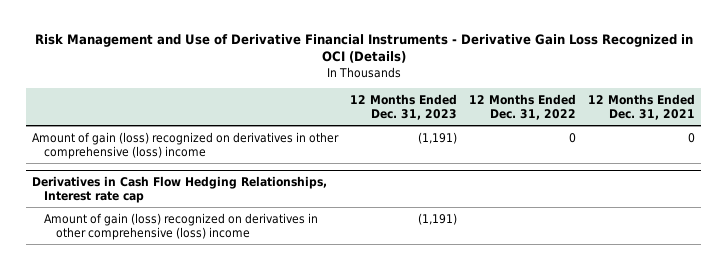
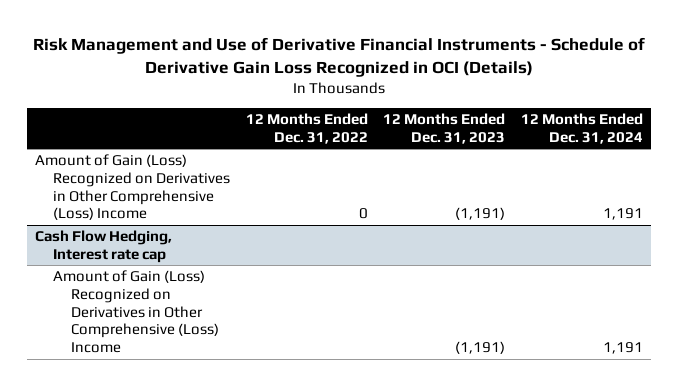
- Risk Management and Use of Derivative Financial Instruments - Derivative Gain Loss Recognized in OCI (Details)
+ Risk Management and Use of Derivative Financial Instruments - Schedule of Derivative Gain Loss Recognized in OCI (Details)
- | 12 Months Ended Dec. 31, 2023 | 12 Months Ended Dec. 31, 2022 | 12 Months Ended Dec. 31, 2021
+ | 12 Months Ended Dec. 31, 2022 | 12 Months Ended Dec. 31, 2023 | 12 Months Ended Dec. 31, 2024
- Amount of gain (loss) recognized on derivatives in other comprehensive (loss) income | (1,191) | 0 | 0
- Derivatives in Cash Flow Hedging Relationships, Interest rate cap
- Amount of gain (loss) recognized on derivatives in other comprehensive (loss) income | (1,191) | |
+ Amount of Gain (Loss) Recognized on Derivatives in Other Comprehensive (Loss) Income | 0 | (1,191) | 1,191
+ Cash Flow Hedging, Interest rate cap
+ Amount of Gain (Loss) Recognized on Derivatives in Other Comprehensive (Loss) Income | | (1,191) | 1,191

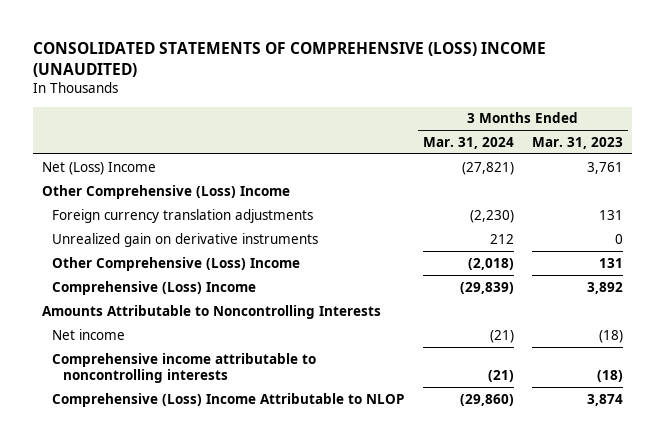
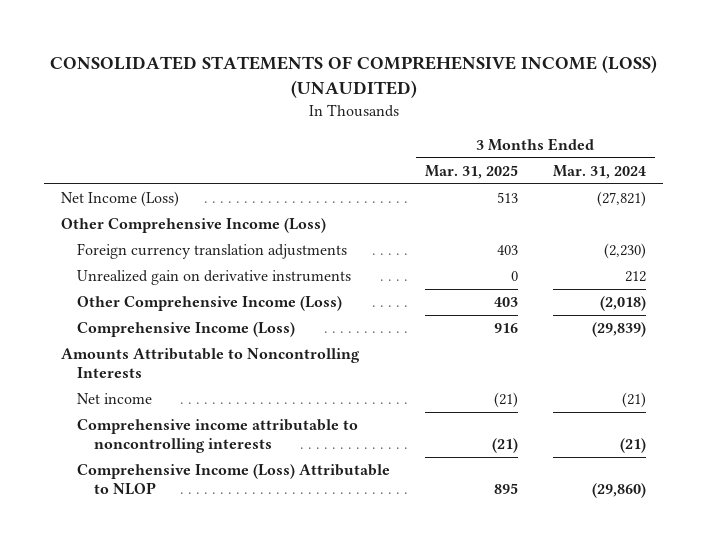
- CONSOLIDATED STATEMENTS OF COMPREHENSIVE (LOSS) INCOME (UNAUDITED)
+ CONSOLIDATED STATEMENTS OF COMPREHENSIVE INCOME (LOSS) (UNAUDITED)
- | 3 Months Ended Mar. 31, 2024 | 3 Months Ended Mar. 31, 2023
+ | 3 Months Ended Mar. 31, 2025 | 3 Months Ended Mar. 31, 2024
- Net (Loss) Income | (27,821) | 3,761
- Other Comprehensive (Loss) Income
+ Net Income (Loss) | 513 | (27,821)
+ Other Comprehensive Income (Loss)
- Other Comprehensive (Loss) Income | (2,018) | 131
- Comprehensive (Loss) Income | (29,839) | 3,892
+ Other Comprehensive Income (Loss) | 403 | (2,018)
+ Comprehensive Income (Loss) | 916 | (29,839)
- Comprehensive (Loss) Income Attributable to NLOP | (29,860) | 3,874
+ Comprehensive Income (Loss) Attributable to NLOP | 895 | (29,860)

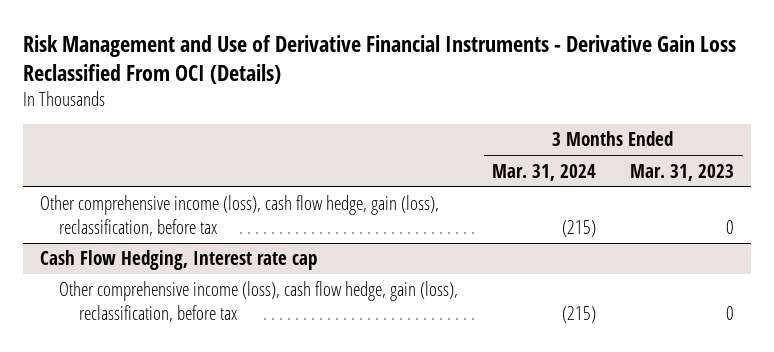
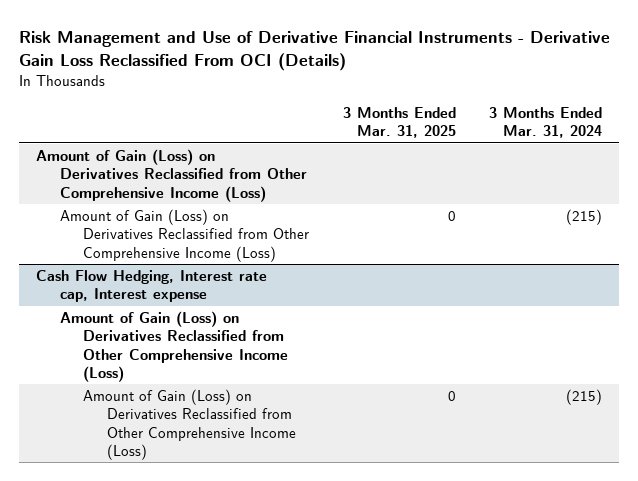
- | 3 Months Ended Mar. 31, 2024 | 3 Months Ended Mar. 31, 2023
+ | 3 Months Ended Mar. 31, 2025 | 3 Months Ended Mar. 31, 2024
- Other comprehensive income (loss), cash flow hedge, gain (loss), reclassification, before tax | (215) | 0
- Cash Flow Hedging, Interest rate cap
- Other comprehensive income (loss), cash flow hedge, gain (loss), reclassification, before tax | (215) | 0
+ Amount of Gain (Loss) on Derivatives Reclassified from Other Comprehensive Income (Loss)
+ Amount of Gain (Loss) on Derivatives Reclassified from Other Comprehensive Income (Loss) | 0 | (215)
+ Cash Flow Hedging, Interest rate cap, Interest expense
+ Amount of Gain (Loss) on Derivatives Reclassified from Other Comprehensive Income (Loss)
+ Amount of Gain (Loss) on Derivatives Reclassified from Other Comprehensive Income (Loss) | 0 | (215)

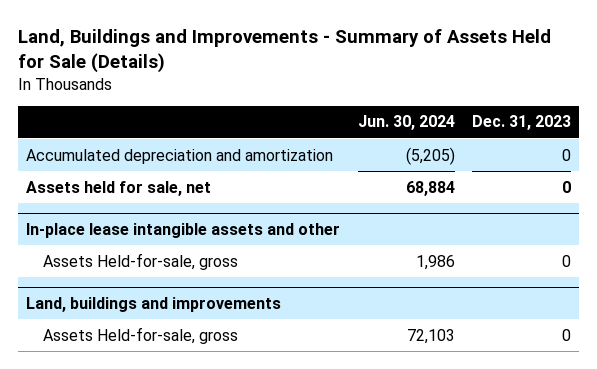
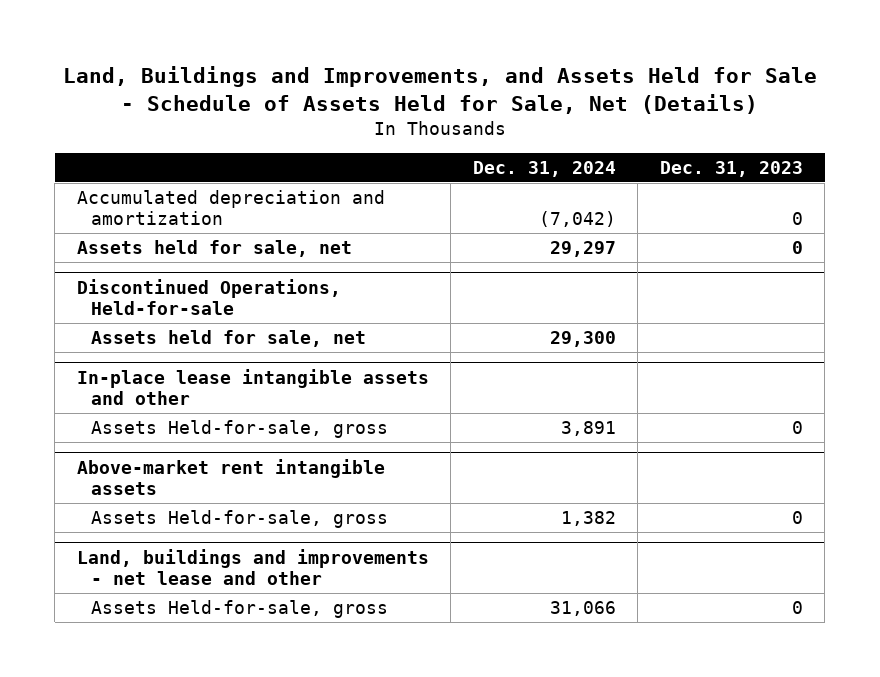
- Land, Buildings and Improvements - Summary of Assets Held for Sale (Details)
+ Land, Buildings and Improvements, and Assets Held for Sale - Schedule of Assets Held for Sale, Net (Details)
- | Jun. 30, 2024 | Dec. 31, 2023
+ | Dec. 31, 2024 | Dec. 31, 2023
+ Discontinued Operations, Held-for-sale
+ Assets held for sale, net | 29,300 |
- Land, buildings and improvements
+ Above-market rent intangible assets
+ Land, buildings and improvements - net lease and other
+ Assets Held-for-sale, gross | 31,066 | 0

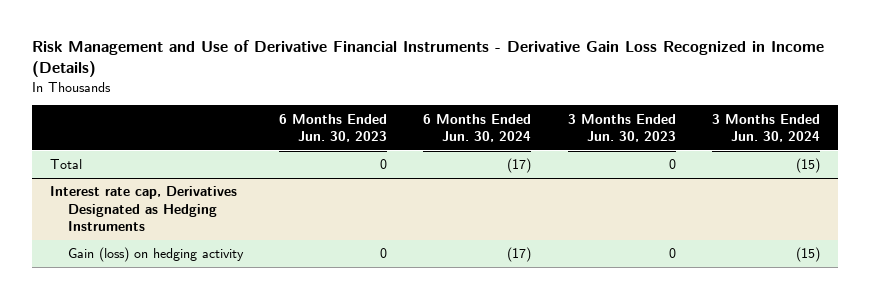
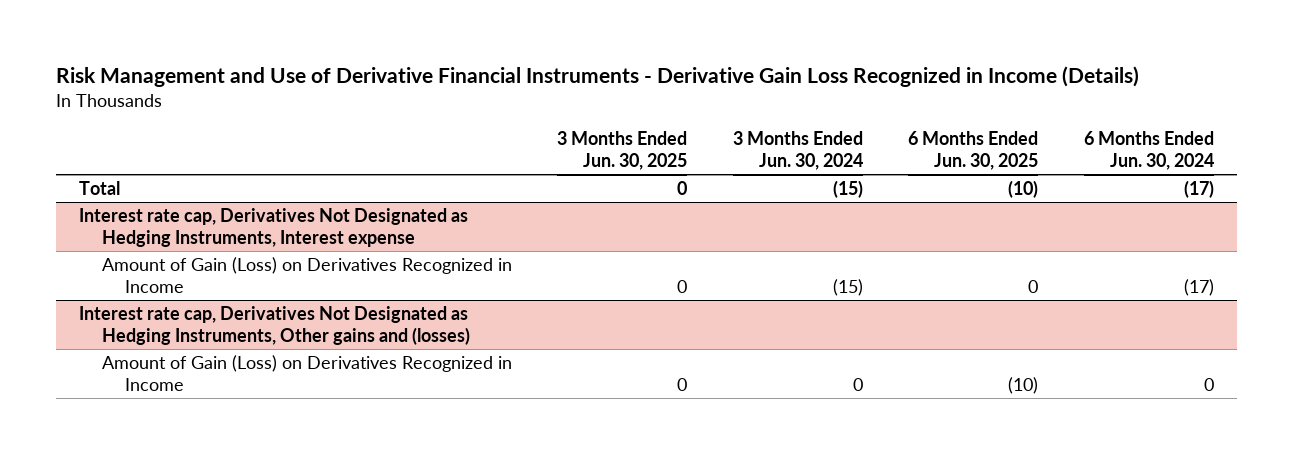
- | 6 Months Ended Jun. 30, 2023 | 6 Months Ended Jun. 30, 2024 | 3 Months Ended Jun. 30, 2023 | 3 Months Ended Jun. 30, 2024
+ | 3 Months Ended Jun. 30, 2025 | 3 Months Ended Jun. 30, 2024 | 6 Months Ended Jun. 30, 2025 | 6 Months Ended Jun. 30, 2024
- Interest rate cap, Derivatives Designated as Hedging Instruments
- Gain (loss) on hedging activity | 0 | (17) | 0 | (15)
+ Interest rate cap, Derivatives Not Designated as Hedging Instruments, Interest expense
+ Amount of Gain (Loss) on Derivatives Recognized in Income | 0 | (15) | 0 | (17)
+ Interest rate cap, Derivatives Not Designated as Hedging Instruments, Other gains and (losses)
+ Amount of Gain (Loss) on Derivatives Recognized in Income | 0 | 0 | (10) | 0

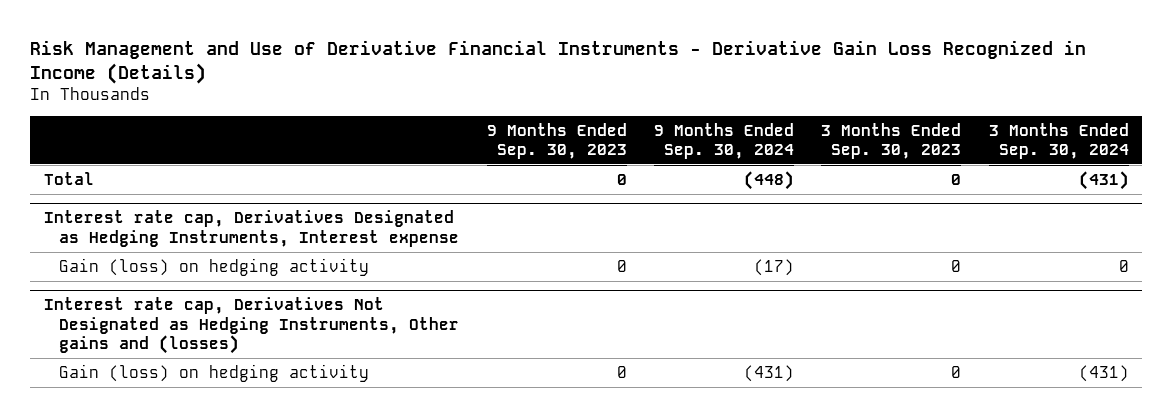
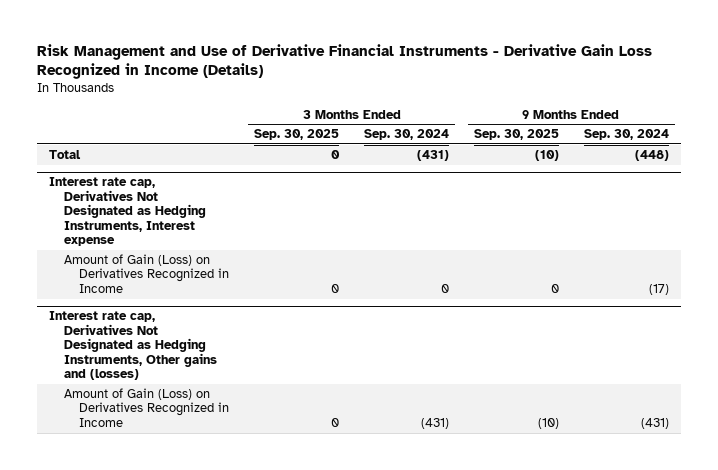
- | 9 Months Ended Sep. 30, 2023 | 9 Months Ended Sep. 30, 2024 | 3 Months Ended Sep. 30, 2023 | 3 Months Ended Sep. 30, 2024
+ | 3 Months Ended Sep. 30, 2025 | 3 Months Ended Sep. 30, 2024 | 9 Months Ended Sep. 30, 2025 | 9 Months Ended Sep. 30, 2024
- Interest rate cap, Derivatives Designated as Hedging Instruments, Interest expense
- Gain (loss) on hedging activity | 0 | (17) | 0 | 0
+ Interest rate cap, Derivatives Not Designated as Hedging Instruments, Interest expense
+ Amount of Gain (Loss) on Derivatives Recognized in Income | 0 | 0 | 0 | (17)
@ Interest rate cap, Derivatives Not Designated as Hedging Instruments, Other gains and (losses)
- Gain (loss) on hedging activity | 0 | (431) | 0 | (431)
+ Amount of Gain (Loss) on Derivatives Recognized in Income | 0 | (431) | (10) | (431)

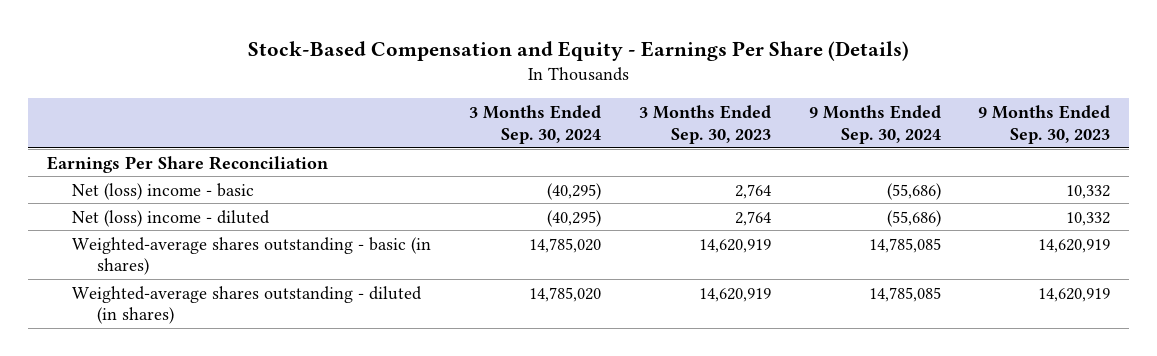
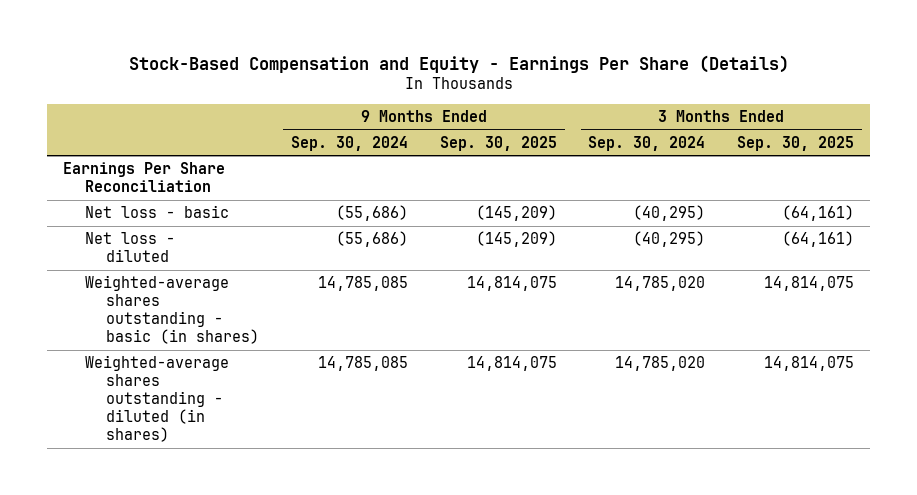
- | 3 Months Ended Sep. 30, 2024 | 3 Months Ended Sep. 30, 2023 | 9 Months Ended Sep. 30, 2024 | 9 Months Ended Sep. 30, 2023
+ | 9 Months Ended Sep. 30, 2024 | 9 Months Ended Sep. 30, 2025 | 3 Months Ended Sep. 30, 2024 | 3 Months Ended Sep. 30, 2025
- Net (loss) income - basic | (40,295) | 2,764 | (55,686) | 10,332
- Net (loss) income - diluted | (40,295) | 2,764 | (55,686) | 10,332
+ Net loss - basic | (55,686) | (145,209) | (40,295) | (64,161)
+ Net loss - diluted | (55,686) | (145,209) | (40,295) | (64,161)

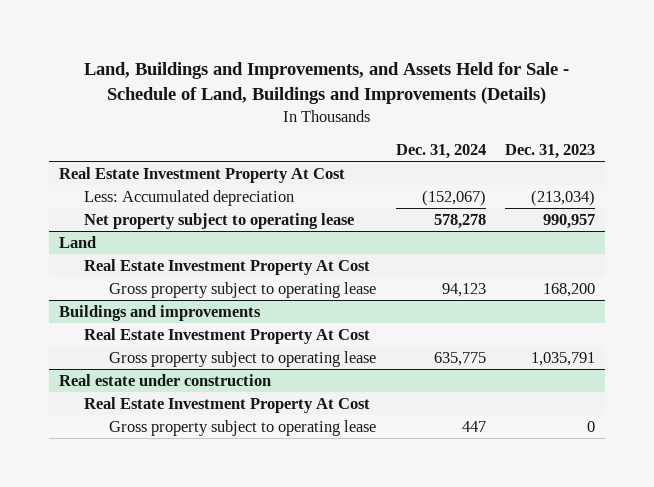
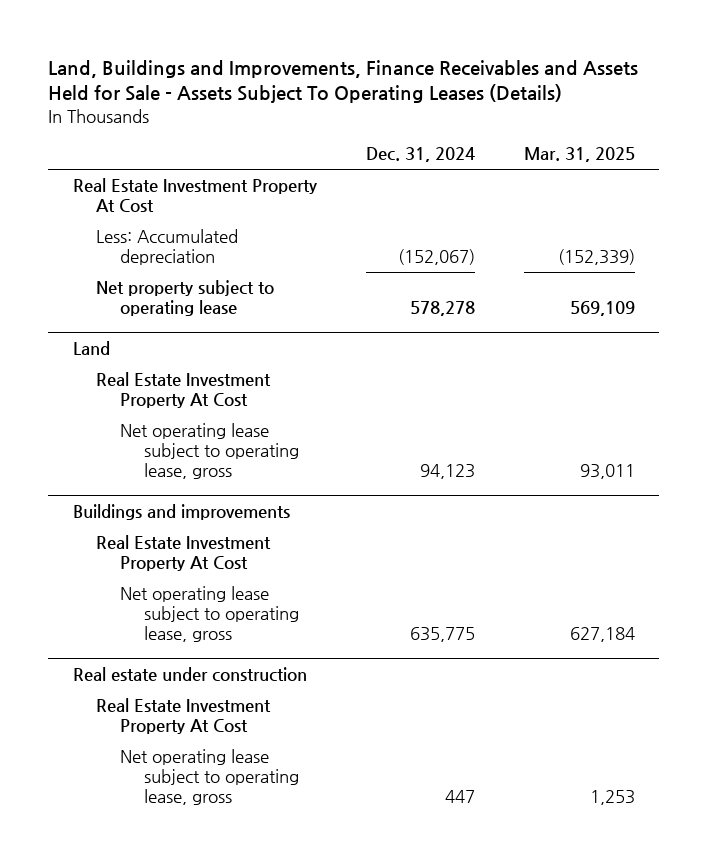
- Land, Buildings and Improvements, and Assets Held for Sale - Schedule of Land, Buildings and Improvements (Details)
+ Land, Buildings and Improvements, Finance Receivables and Assets Held for Sale - Assets Subject To Operating Leases (Details)
- | Dec. 31, 2024 | Dec. 31, 2023
+ | Dec. 31, 2024 | Mar. 31, 2025
@ Land
- Gross property subject to operating lease | 94,123 | 168,200
+ Net operating lease subject to operating lease, gross | 94,123 | 93,011
@ Buildings and improvements
- Gross property subject to operating lease | 635,775 | 1,035,791
+ Net operating lease subject to operating lease, gross | 635,775 | 627,184
@ Real estate under construction
- Gross property subject to operating lease | 447 | 0
+ Net operating lease subject to operating lease, gross | 447 | 1,253

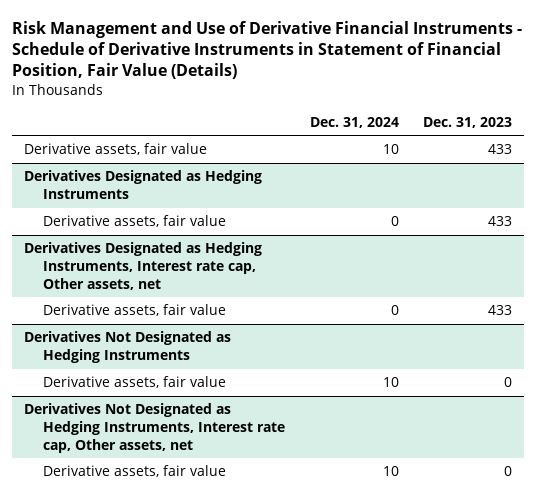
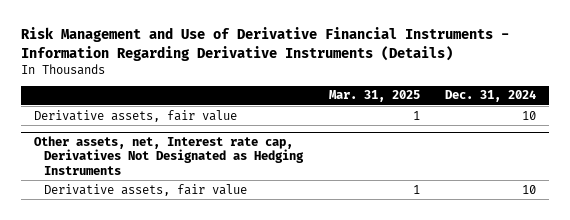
- Risk Management and Use of Derivative Financial Instruments - Schedule of Derivative Instruments in Statement of Financial Position, Fair Value (Details)
+ Risk Management and Use of Derivative Financial Instruments - Information Regarding Derivative Instruments (Details)
- | Dec. 31, 2024 | Dec. 31, 2023
+ | Mar. 31, 2025 | Dec. 31, 2024
- Derivatives Designated as Hedging Instruments
- Derivative assets, fair value | 0 | 433
- Derivatives Designated as Hedging Instruments, Interest rate cap, Other assets, net
- Derivative assets, fair value | 0 | 433
- Derivatives Not Designated as Hedging Instruments
- Derivative assets, fair value | 10 | 0
- Derivatives Not Designated as Hedging Instruments, Interest rate cap, Other assets, net
+ Other assets, net, Interest rate cap, Derivatives Not Designated as Hedging Instruments

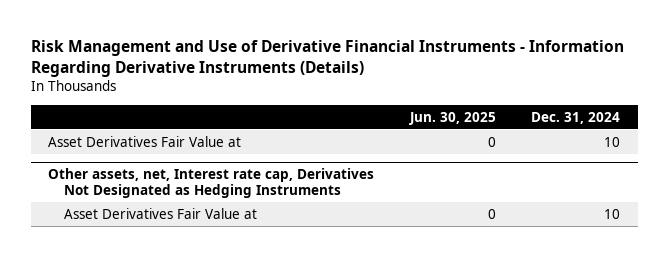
- | Mar. 31, 2025 | Dec. 31, 2024
+ | Jun. 30, 2025 | Dec. 31, 2024
- Derivative assets, fair value | 1 | 10
+ Asset Derivatives Fair Value at | 0 | 10
@ Other assets, net, Interest rate cap, Derivatives Not Designated as Hedging Instruments
- Derivative assets, fair value | 1 | 10
+ Asset Derivatives Fair Value at | 0 | 10

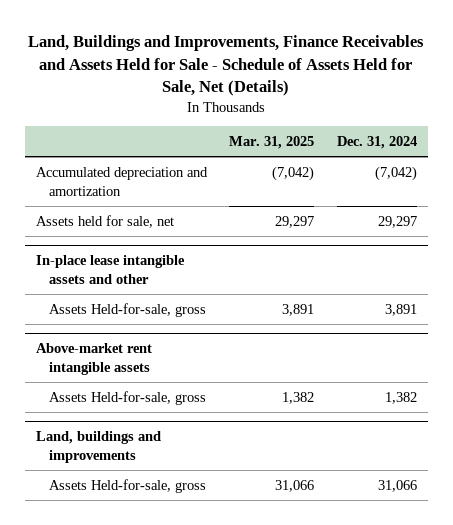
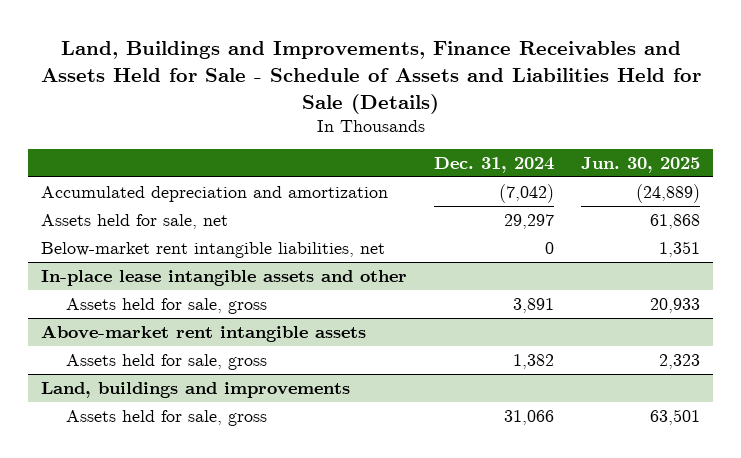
- Land, Buildings and Improvements, Finance Receivables and Assets Held for Sale - Schedule of Assets Held for Sale, Net (Details)
+ Land, Buildings and Improvements, Finance Receivables and Assets Held for Sale - Schedule of Assets and Liabilities Held for Sale (Details)
- | Mar. 31, 2025 | Dec. 31, 2024
+ | Dec. 31, 2024 | Jun. 30, 2025
+ Below-market rent intangible liabilities, net | 0 | 1,351
@ In-place lease intangible assets and other
- Assets Held-for-sale, gross | 3,891 | 3,891
+ Assets held for sale, gross | 3,891 | 20,933
@ Above-market rent intangible assets
- Assets Held-for-sale, gross | 1,382 | 1,382
+ Assets held for sale, gross | 1,382 | 2,323
@ Land, buildings and improvements
- Assets Held-for-sale, gross | 31,066 | 31,066
+ Assets held for sale, gross | 31,066 | 63,501

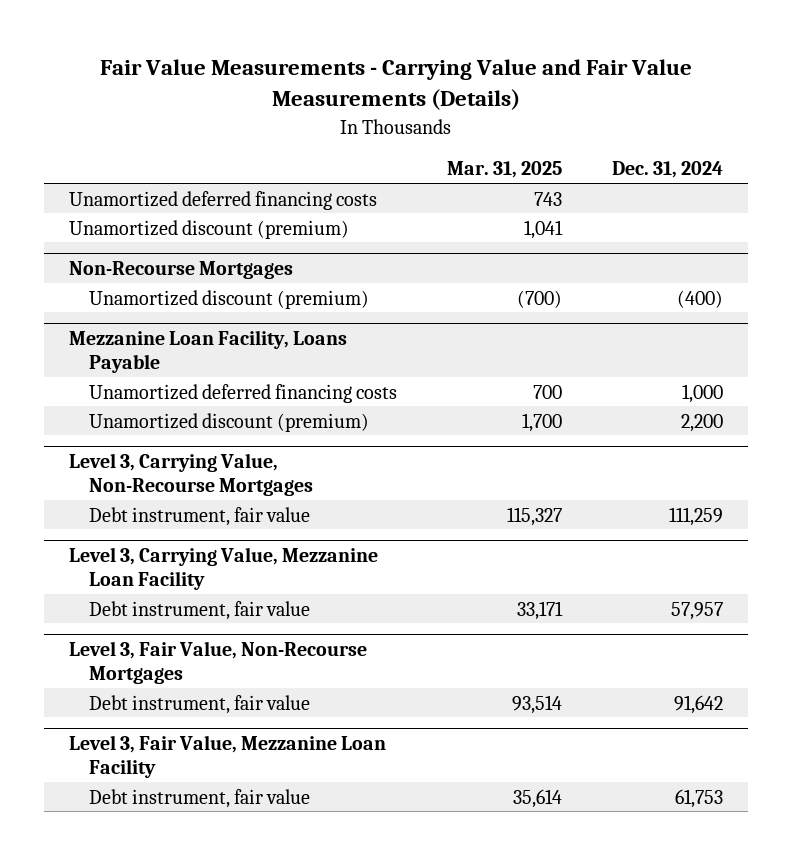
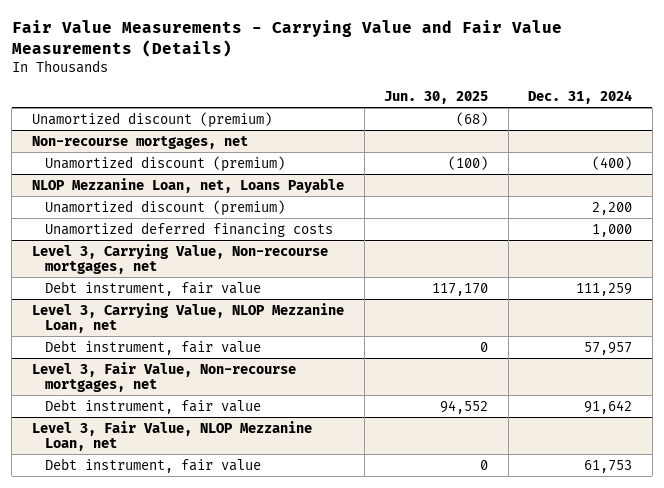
- | Mar. 31, 2025 | Dec. 31, 2024
+ | Jun. 30, 2025 | Dec. 31, 2024
- Unamortized deferred financing costs | 743 |
- Non-Recourse Mortgages
+ Non-recourse mortgages, net
- Mezzanine Loan Facility, Loans Payable
- Unamortized deferred financing costs | 700 | 1,000
+ NLOP Mezzanine Loan, net, Loans Payable
- Level 3, Carrying Value, Non-Recourse Mortgages
+ Unamortized deferred financing costs | | 1,000
+ Level 3, Carrying Value, Non-recourse mortgages, net
- Level 3, Carrying Value, Mezzanine Loan Facility
+ Level 3, Carrying Value, NLOP Mezzanine Loan, net
- Level 3, Fair Value, Non-Recourse Mortgages
+ Level 3, Fair Value, Non-recourse mortgages, net
- Level 3, Fair Value, Mezzanine Loan Facility
+ Level 3, Fair Value, NLOP Mezzanine Loan, net

